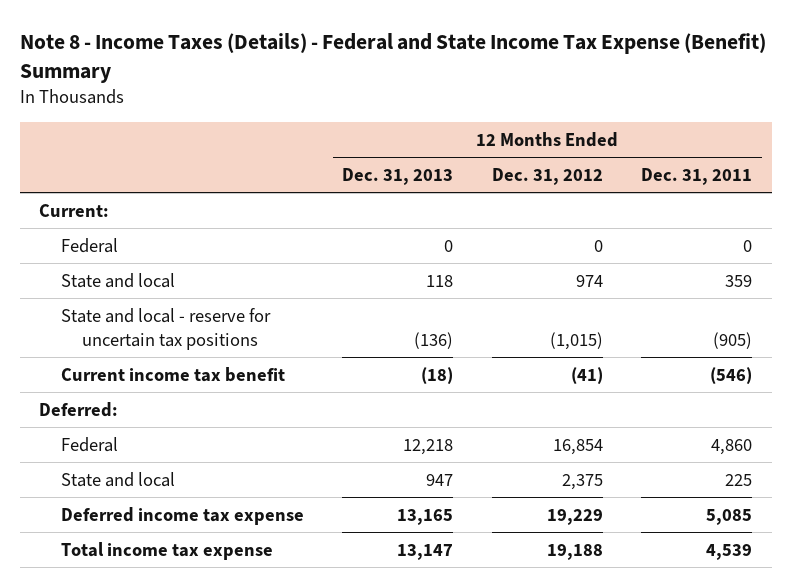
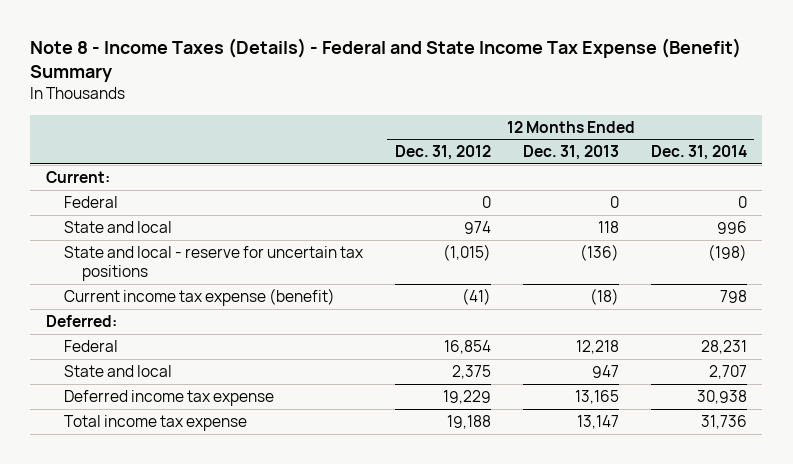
- | 12 Months Ended Dec. 31, 2013 | 12 Months Ended Dec. 31, 2012 | 12 Months Ended Dec. 31, 2011
+ | 12 Months Ended Dec. 31, 2012 | 12 Months Ended Dec. 31, 2013 | 12 Months Ended Dec. 31, 2014
- Current income tax benefit | (18) | (41) | (546)
+ Current income tax expense (benefit) | (41) | (18) | 798

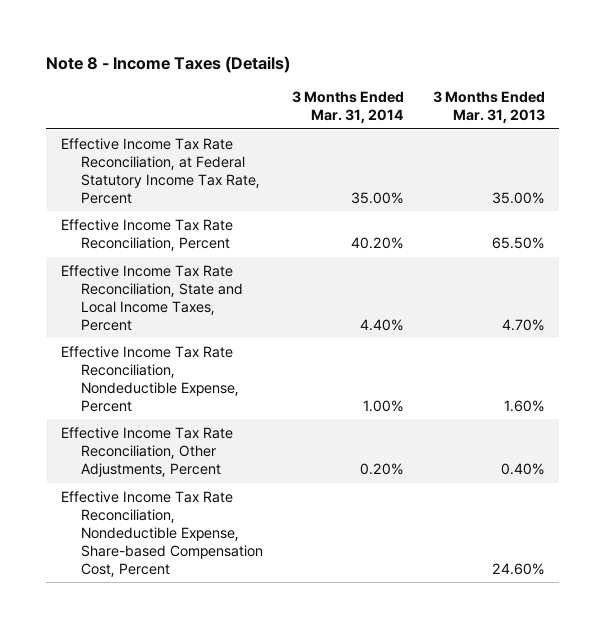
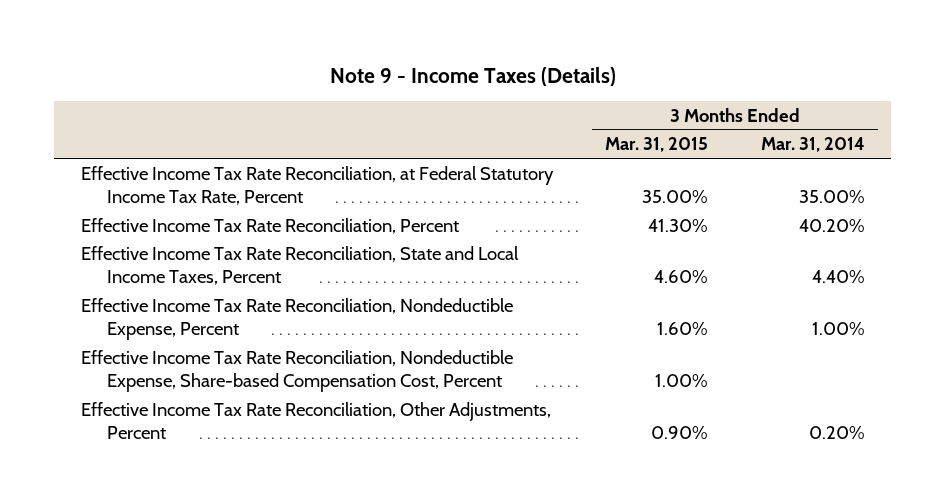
- Note 8 - Income Taxes (Details)
+ Note 9 - Income Taxes (Details)
- | 3 Months Ended Mar. 31, 2014 | 3 Months Ended Mar. 31, 2013
+ | 3 Months Ended Mar. 31, 2015 | 3 Months Ended Mar. 31, 2014
moved down: Effective Income Tax Rate Reconciliation, Other Adjustments, Percent | 0.90% | 0.20%

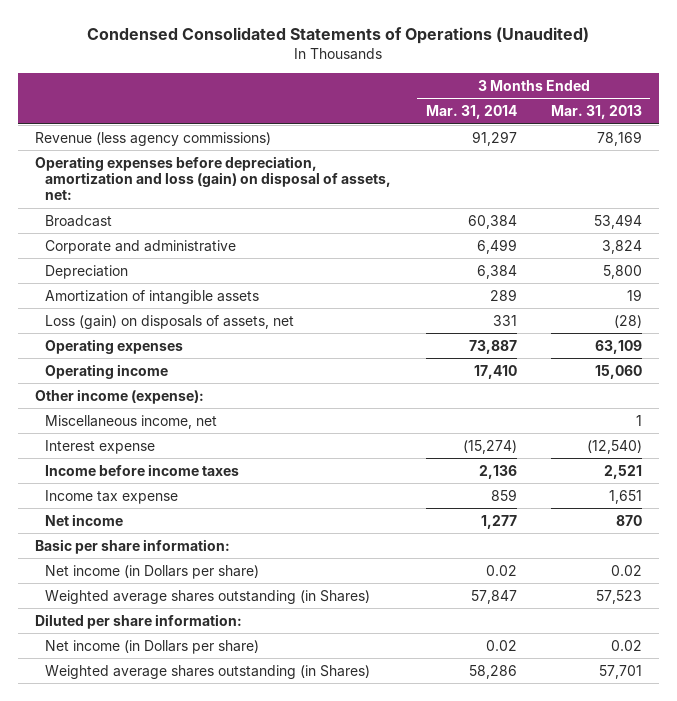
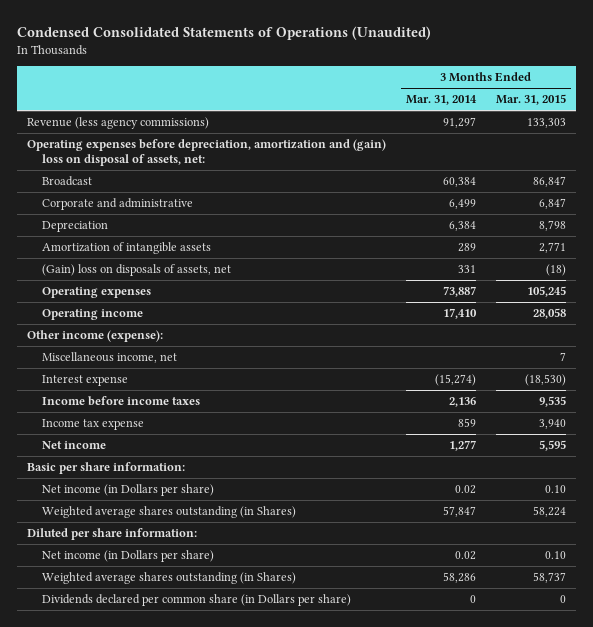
- | 3 Months Ended Mar. 31, 2014 | 3 Months Ended Mar. 31, 2013
+ | 3 Months Ended Mar. 31, 2014 | 3 Months Ended Mar. 31, 2015
- Operating expenses before depreciation, amortization and loss (gain) on disposal of assets, net:
+ Operating expenses before depreciation, amortization and (gain) loss on disposal of assets, net:
- Loss (gain) on disposals of assets, net | 331 | (28)
+ (Gain) loss on disposals of assets, net | 331 | (18)
+ Dividends declared per common share (in Dollars per share) | 0 | 0

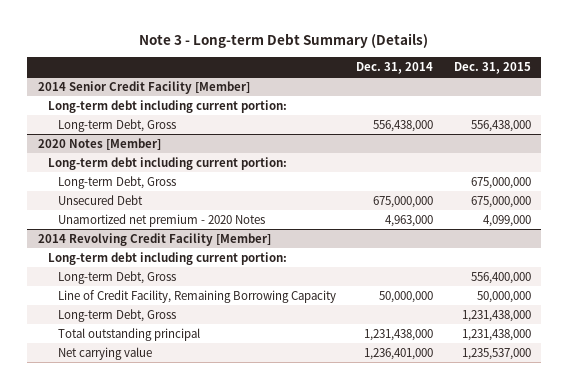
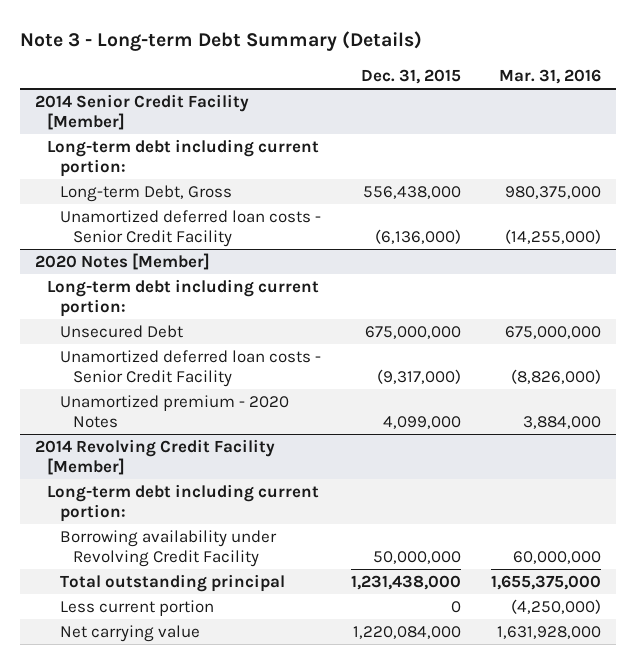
- | Dec. 31, 2014 | Dec. 31, 2015
+ | Dec. 31, 2015 | Mar. 31, 2016
@ 2014 Senior Credit Facility [Member]
+ Unamortized deferred loan costs - Senior Credit Facility | (6,136,000) | (14,255,000)
@ 2020 Notes [Member]
- Long-term Debt, Gross | | 675,000,000
- Unamortized net premium - 2020 Notes | 4,963,000 | 4,099,000
+ Unamortized deferred loan costs - Senior Credit Facility | (9,317,000) | (8,826,000)
+ Unamortized premium - 2020 Notes | 4,099,000 | 3,884,000
@ 2014 Revolving Credit Facility [Member]
- Long-term Debt, Gross | | 556,400,000
- Line of Credit Facility, Remaining Borrowing Capacity | 50,000,000 | 50,000,000
- Long-term Debt, Gross | | 1,231,438,000
+ Borrowing availability under Revolving Credit Facility | 50,000,000 | 60,000,000
- Net carrying value | 1,236,401,000 | 1,235,537,000
+ Less current portion | 0 | (4,250,000)
+ Net carrying value | 1,220,084,000 | 1,631,928,000

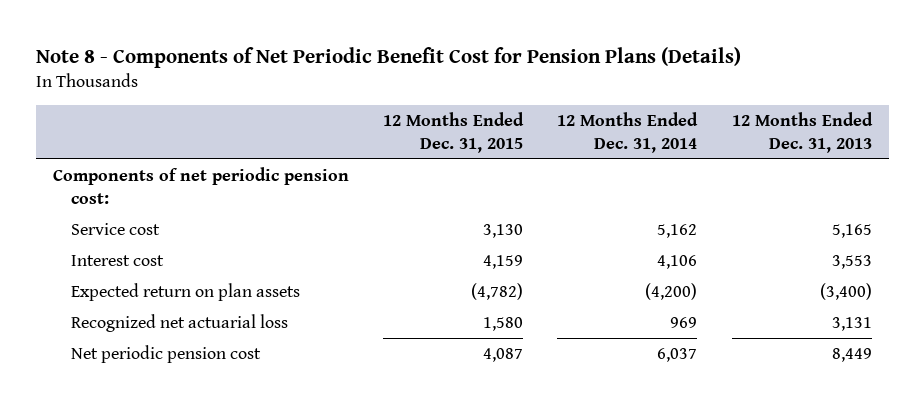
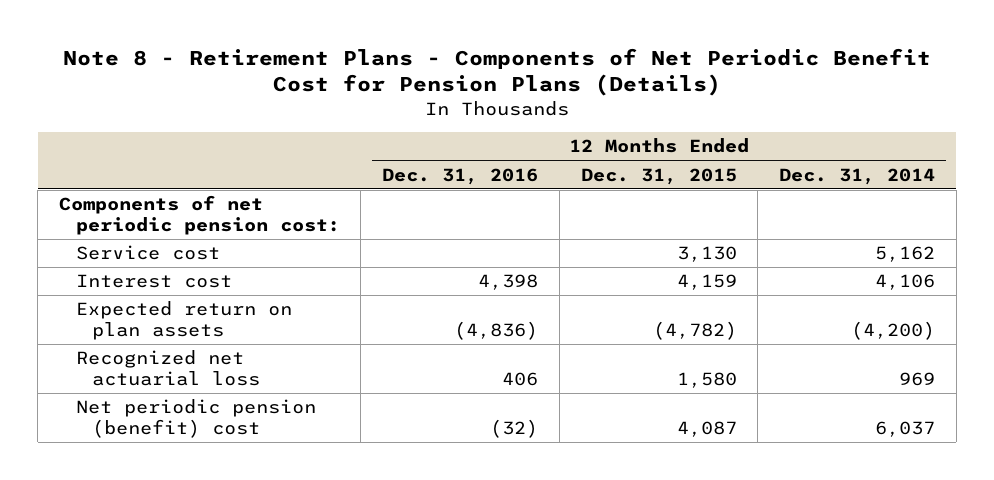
- Note 8 - Components of Net Periodic Benefit Cost for Pension Plans (Details)
+ Note 8 - Retirement Plans - Components of Net Periodic Benefit Cost for Pension Plans (Details)
- | 12 Months Ended Dec. 31, 2015 | 12 Months Ended Dec. 31, 2014 | 12 Months Ended Dec. 31, 2013
+ | 12 Months Ended Dec. 31, 2016 | 12 Months Ended Dec. 31, 2015 | 12 Months Ended Dec. 31, 2014
- Net periodic pension cost | 4,087 | 6,037 | 8,449
+ Net periodic pension (benefit) cost | (32) | 4,087 | 6,037

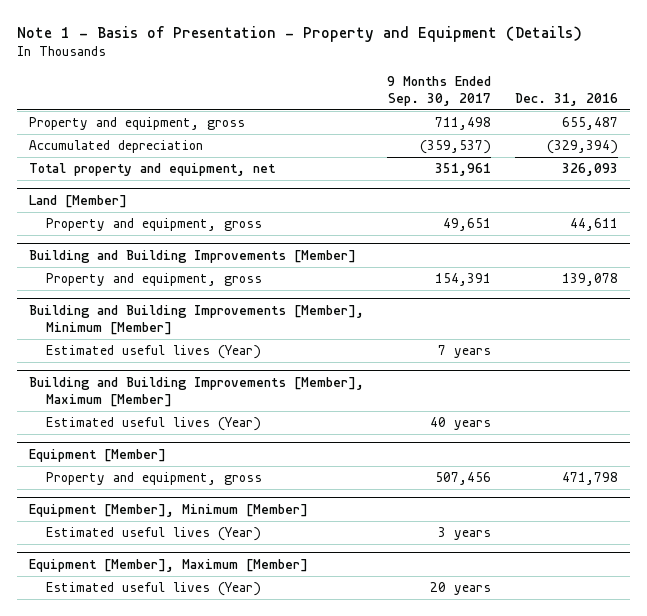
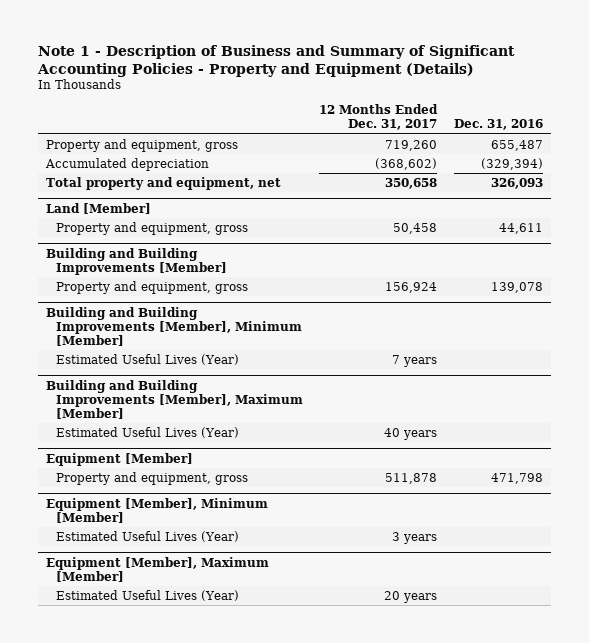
- Note 1 - Basis of Presentation - Property and Equipment (Details)
+ Note 1 - Description of Business and Summary of Significant Accounting Policies - Property and Equipment (Details)
- | 9 Months Ended Sep. 30, 2017 | Dec. 31, 2016
+ | 12 Months Ended Dec. 31, 2017 | Dec. 31, 2016
@ Building and Building Improvements [Member], Minimum [Member]
- Estimated useful lives (Year) | 7 years |
+ Estimated Useful Lives (Year) | 7 years |
@ Building and Building Improvements [Member], Maximum [Member]
- Estimated useful lives (Year) | 40 years |
+ Estimated Useful Lives (Year) | 40 years |
@ Equipment [Member], Minimum [Member]
- Estimated useful lives (Year) | 3 years |
+ Estimated Useful Lives (Year) | 3 years |
@ Equipment [Member], Maximum [Member]
- Estimated useful lives (Year) | 20 years |
+ Estimated Useful Lives (Year) | 20 years |

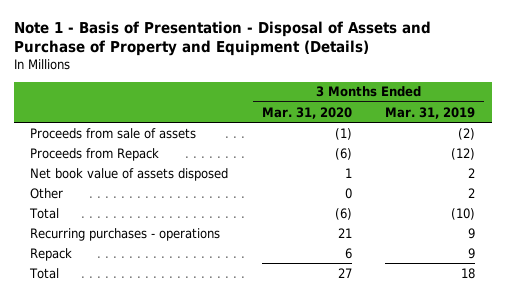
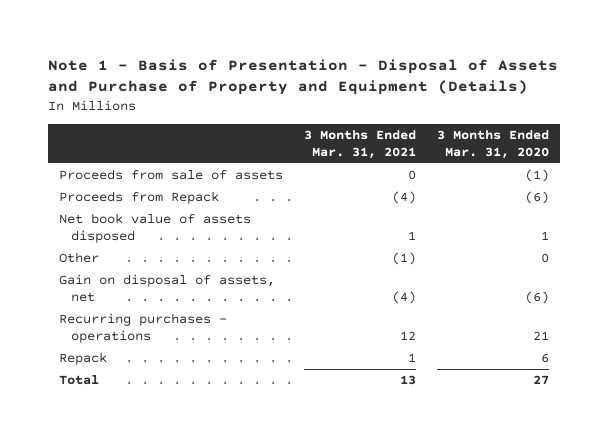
- | 3 Months Ended Mar. 31, 2020 | 3 Months Ended Mar. 31, 2019
+ | 3 Months Ended Mar. 31, 2021 | 3 Months Ended Mar. 31, 2020
- Total | (6) | (10)
+ Gain on disposal of assets, net | (4) | (6)

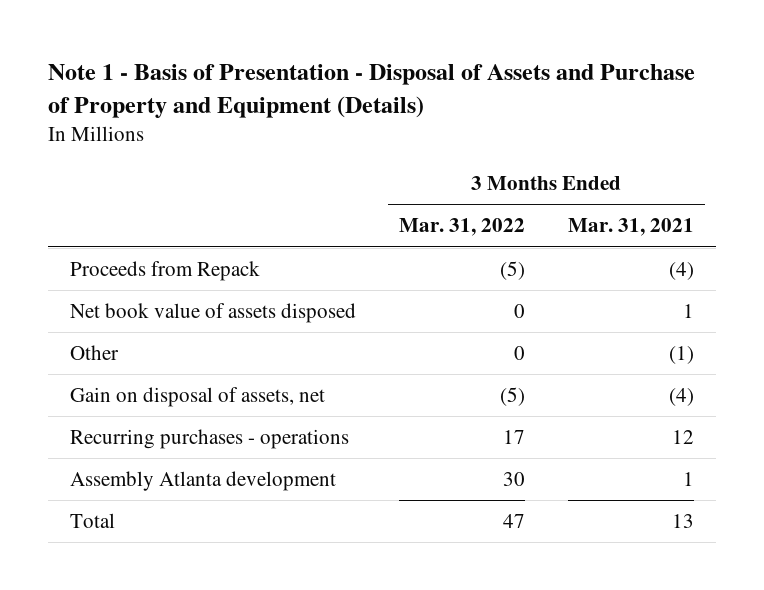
- | 3 Months Ended Mar. 31, 2021 | 3 Months Ended Mar. 31, 2020
+ | 3 Months Ended Mar. 31, 2022 | 3 Months Ended Mar. 31, 2021
- Proceeds from sale of assets | 0 | (1)
- Repack | 1 | 6
+ Assembly Atlanta development | 30 | 1

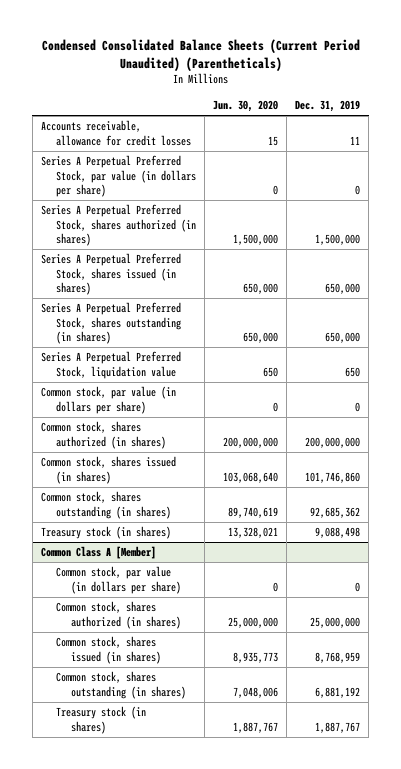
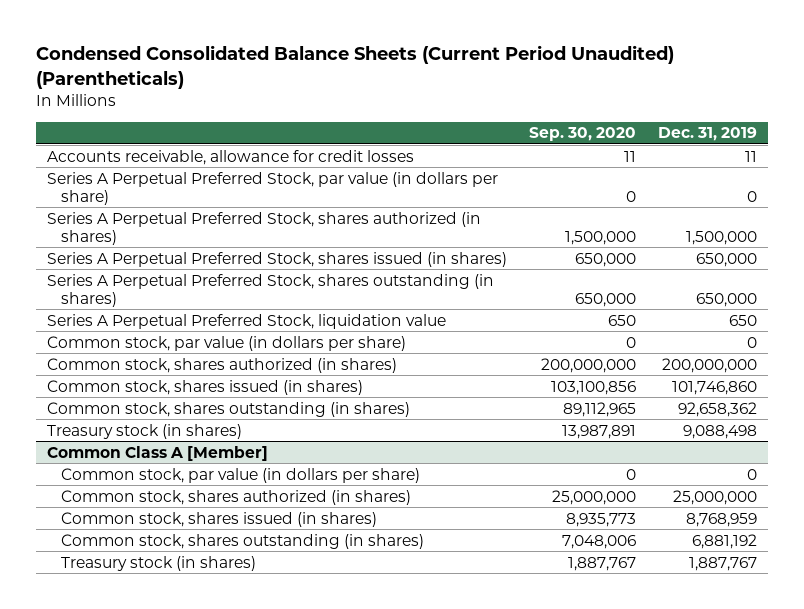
- | Jun. 30, 2020 | Dec. 31, 2019
+ | Sep. 30, 2020 | Dec. 31, 2019
- Common stock, shares outstanding (in shares) | 89,740,619 | 92,685,362
+ Common stock, shares outstanding (in shares) | 89,112,965 | 92,658,362

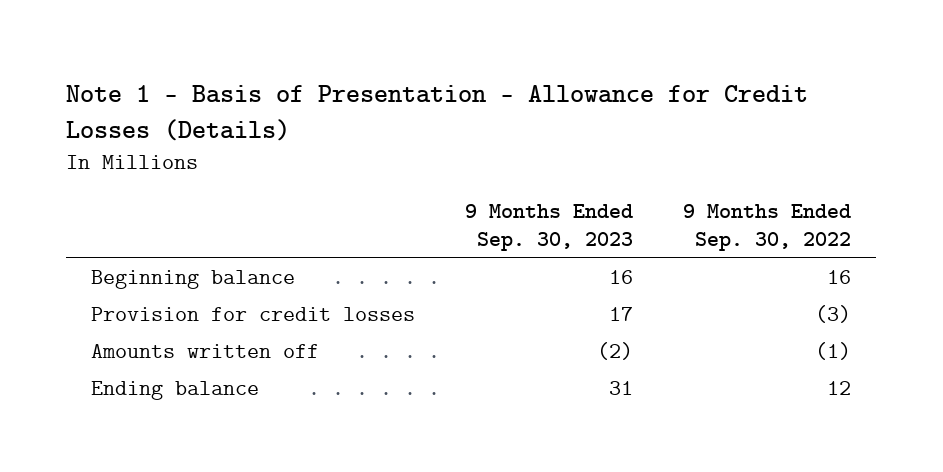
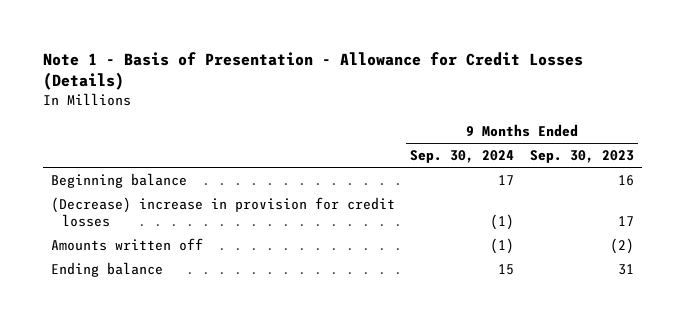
- | 9 Months Ended Sep. 30, 2023 | 9 Months Ended Sep. 30, 2022
+ | 9 Months Ended Sep. 30, 2024 | 9 Months Ended Sep. 30, 2023
- Provision for credit losses | 17 | (3)
+ (Decrease) increase in provision for credit losses | (1) | 17

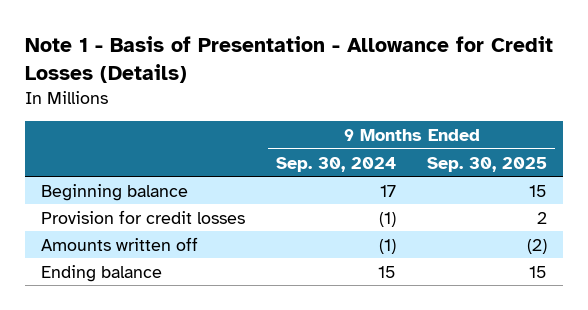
- | 9 Months Ended Sep. 30, 2024 | 9 Months Ended Sep. 30, 2023
+ | 9 Months Ended Sep. 30, 2024 | 9 Months Ended Sep. 30, 2025
- (Decrease) increase in provision for credit losses | (1) | 17
+ Provision for credit losses | (1) | 2

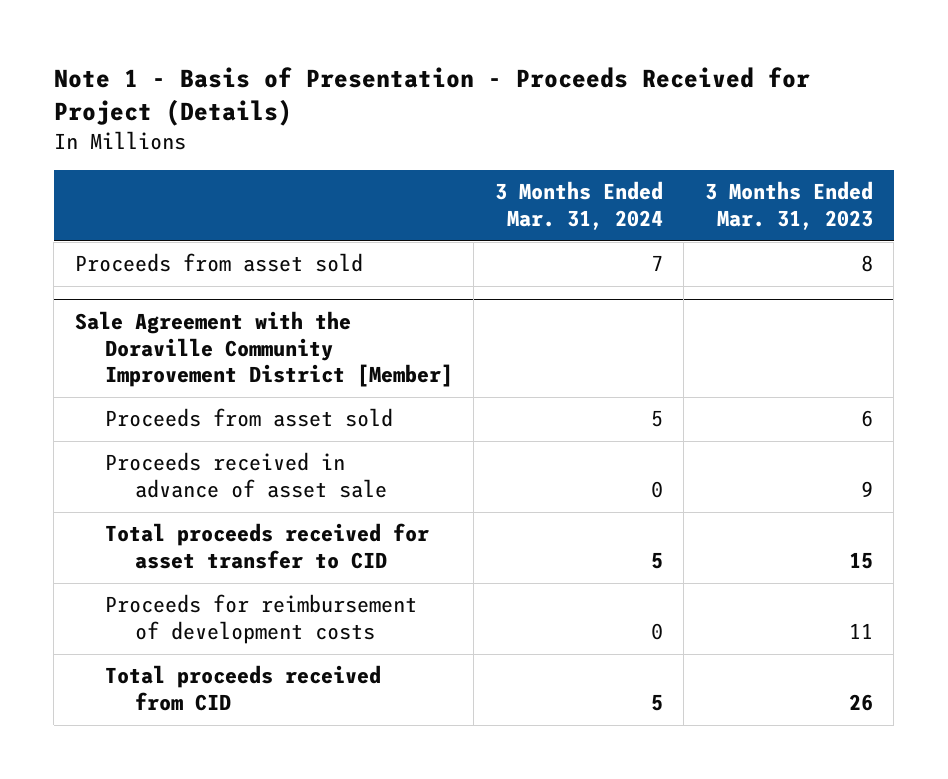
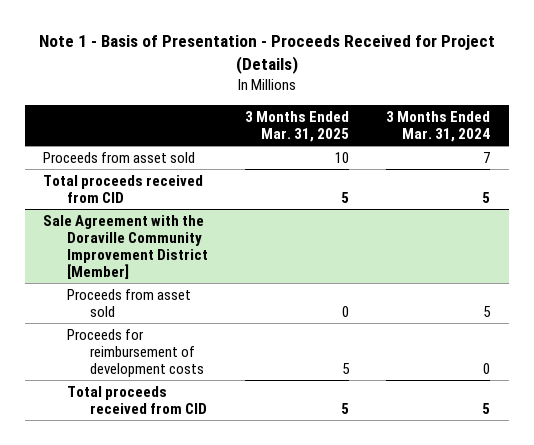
- | 3 Months Ended Mar. 31, 2024 | 3 Months Ended Mar. 31, 2023
+ | 3 Months Ended Mar. 31, 2025 | 3 Months Ended Mar. 31, 2024
+ Total proceeds received from CID | 5 | 5
@ Sale Agreement with the Doraville Community Improvement District [Member]
- Proceeds received in advance of asset sale | 0 | 9
- Total proceeds received for asset transfer to CID | 5 | 15

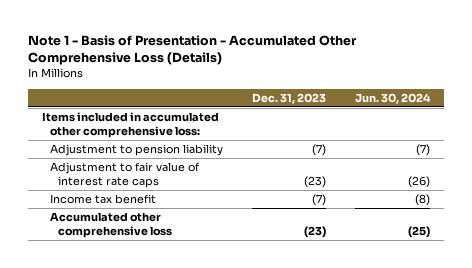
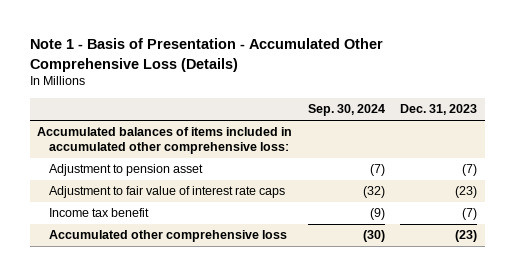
- | Dec. 31, 2023 | Jun. 30, 2024
+ | Sep. 30, 2024 | Dec. 31, 2023
- Items included in accumulated other comprehensive loss:
- Adjustment to pension liability | (7) | (7)
+ Accumulated balances of items included in accumulated other comprehensive loss:
+ Adjustment to pension asset | (7) | (7)

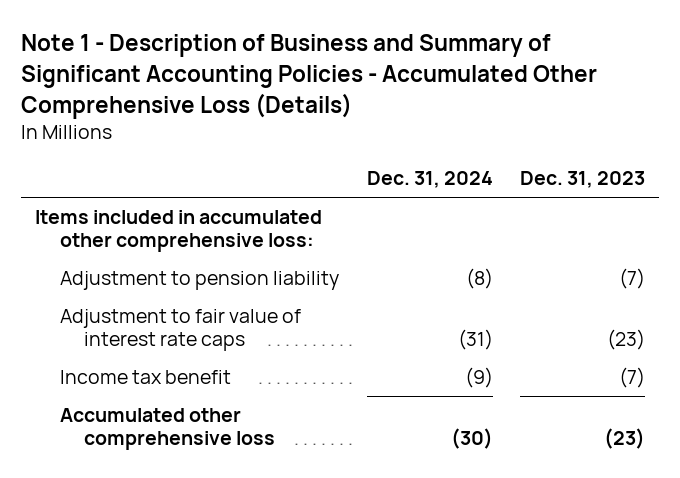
- Note 1 - Basis of Presentation - Accumulated Other Comprehensive Loss (Details)
+ Note 1 - Description of Business and Summary of Significant Accounting Policies - Accumulated Other Comprehensive Loss (Details)
- | Sep. 30, 2024 | Dec. 31, 2023
+ | Dec. 31, 2024 | Dec. 31, 2023
- Accumulated balances of items included in accumulated other comprehensive loss:
- Adjustment to pension asset | (7) | (7)
+ Items included in accumulated other comprehensive loss:
+ Adjustment to pension liability | (8) | (7)

